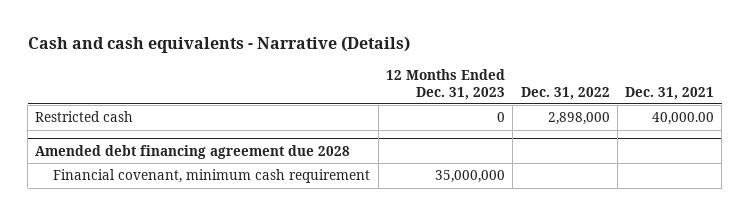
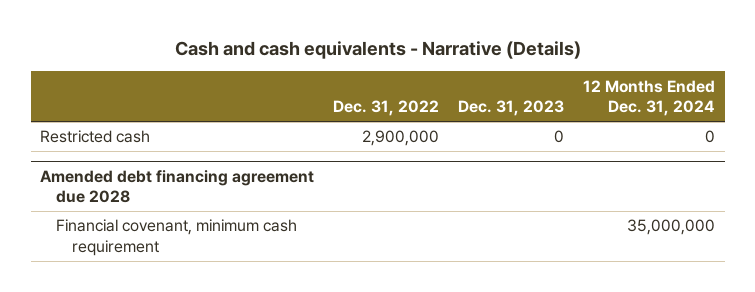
- | 12 Months Ended Dec. 31, 2023 | Dec. 31, 2022 | Dec. 31, 2021
+ | Dec. 31, 2022 | Dec. 31, 2023 | 12 Months Ended Dec. 31, 2024
- Restricted cash | 0 | 2,898,000 | 40,000.00
+ Restricted cash | 2,900,000 | 0 | 0

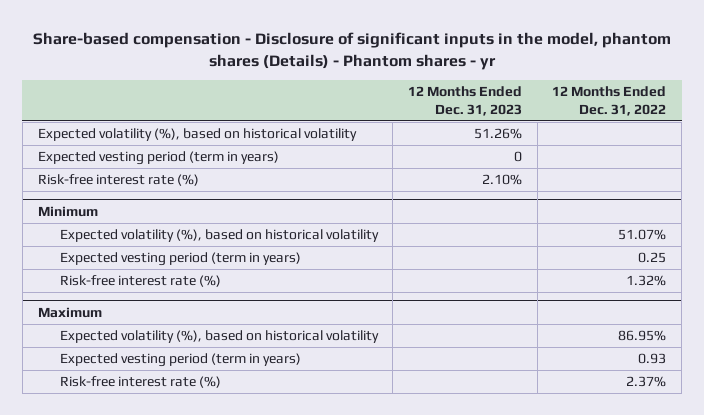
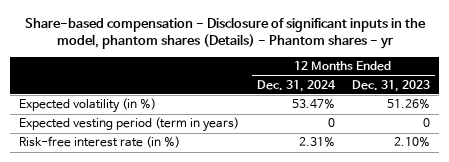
- | 12 Months Ended Dec. 31, 2023 | 12 Months Ended Dec. 31, 2022
+ | 12 Months Ended Dec. 31, 2024 | 12 Months Ended Dec. 31, 2023
- Expected volatility (%), based on historical volatility | 51.26% |
+ Expected volatility (in %) | 53.47% | 51.26%
- Risk-free interest rate (%) | 2.10% |
- Minimum
- Expected volatility (%), based on historical volatility | | 51.07%
- Expected vesting period (term in years) | | 0.25
- Risk-free interest rate (%) | | 1.32%
- Maximum
- Expected volatility (%), based on historical volatility | | 86.95%
- Expected vesting period (term in years) | | 0.93
- Risk-free interest rate (%) | | 2.37%
+ Risk-free interest rate (in %) | 2.31% | 2.10%

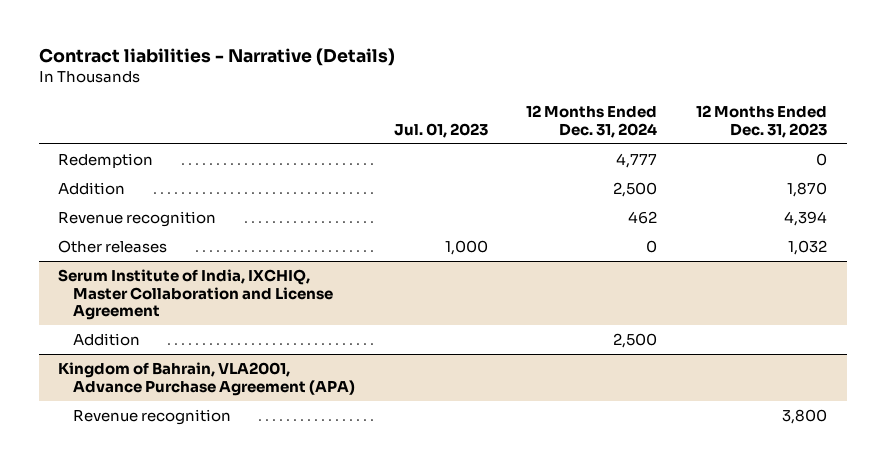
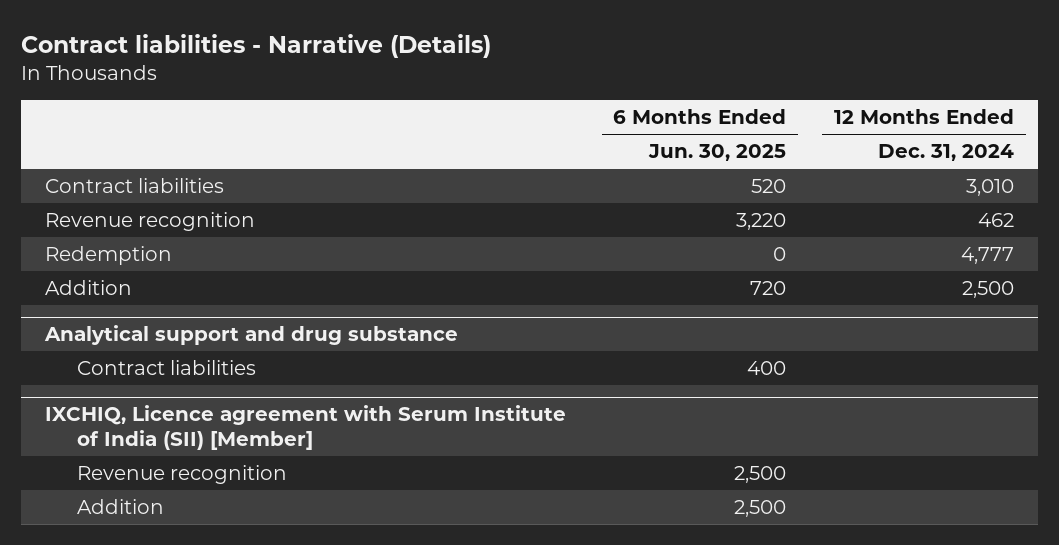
- | Jul. 01, 2023 | 12 Months Ended Dec. 31, 2024 | 12 Months Ended Dec. 31, 2023
+ | 6 Months Ended Jun. 30, 2025 | 12 Months Ended Dec. 31, 2024
+ Contract liabilities | 520 | 3,010
moved up: Revenue recognition | 3,220 | 462
- Other releases | 1,000 | 0 | 1,032
- Serum Institute of India, IXCHIQ, Master Collaboration and License Agreement
- Addition | | 2,500 |
- Kingdom of Bahrain, VLA2001, Advance Purchase Agreement (APA)
- Revenue recognition | | | 3,800
+ Analytical support and drug substance
+ Contract liabilities | 400 |
+ IXCHIQ, Licence agreement with Serum Institute of India (SII) [Member]
+ Revenue recognition | 2,500 |
+ Addition | 2,500 |

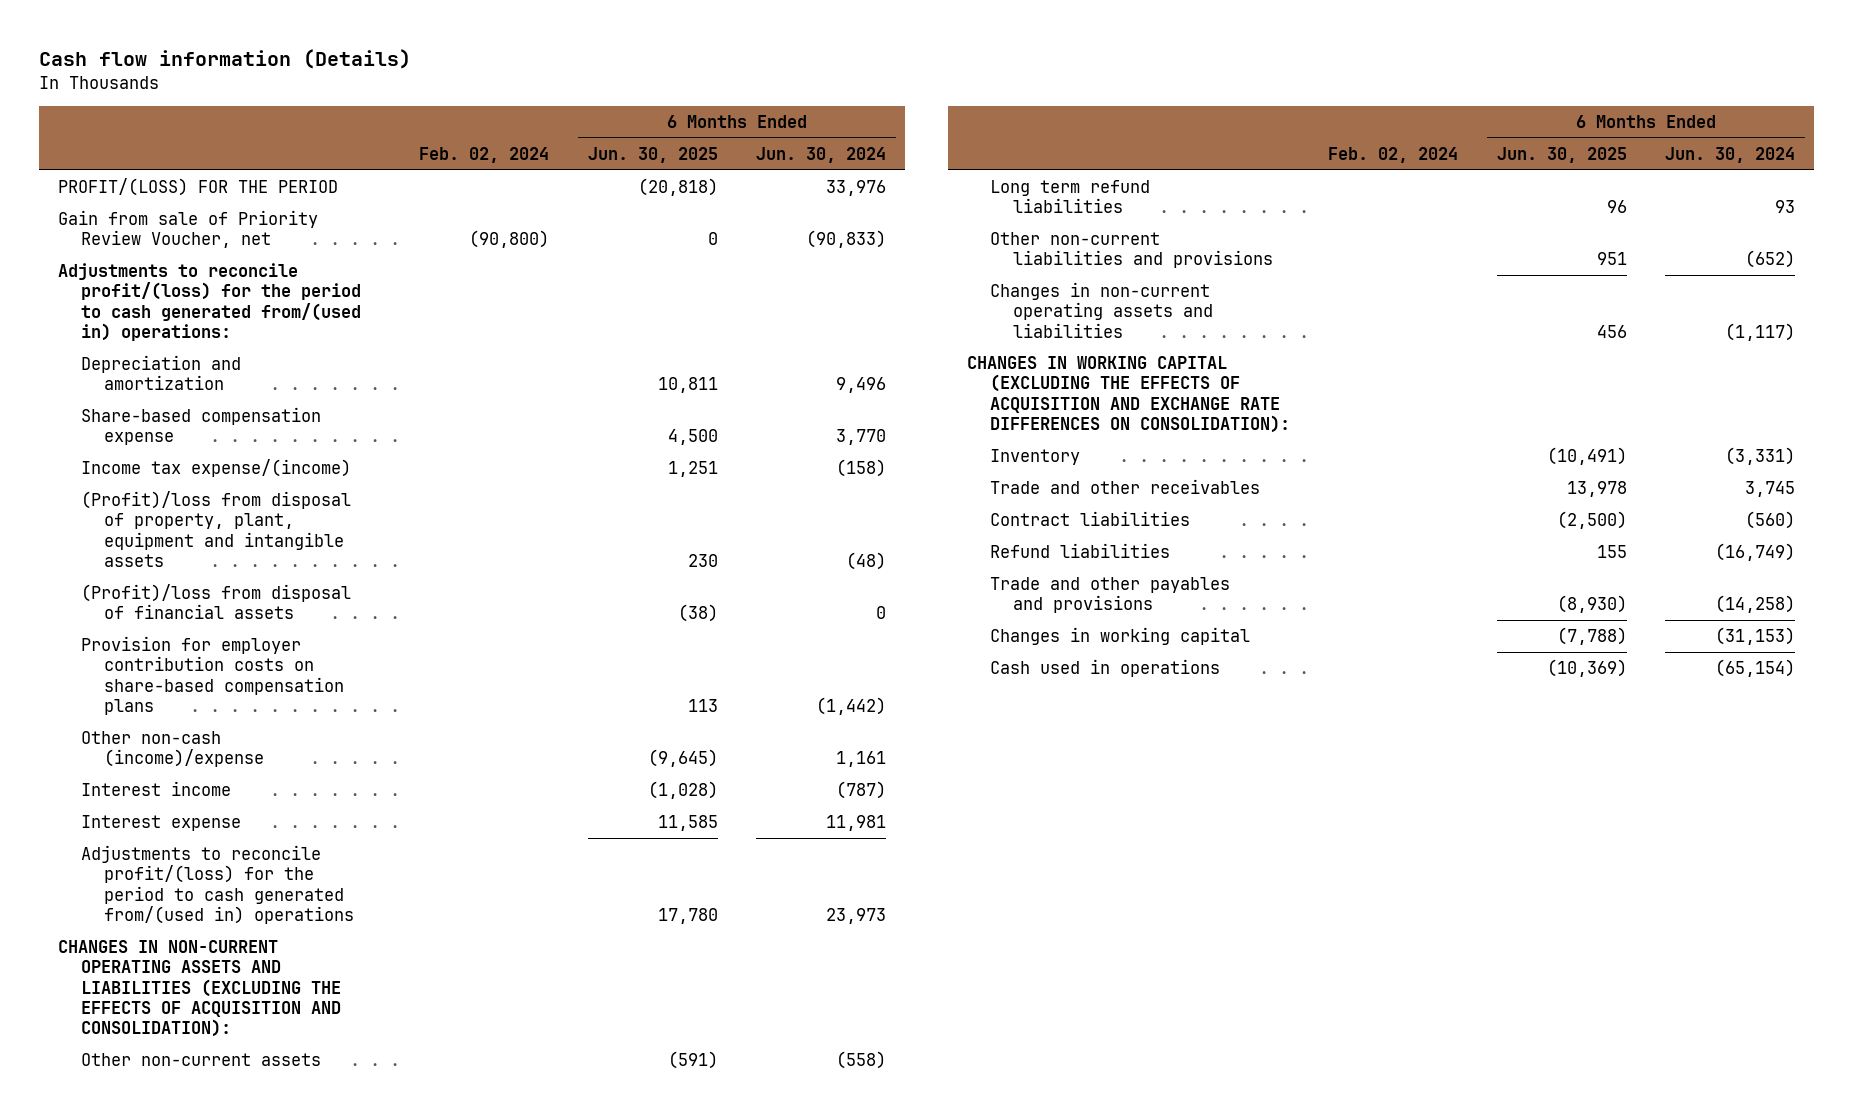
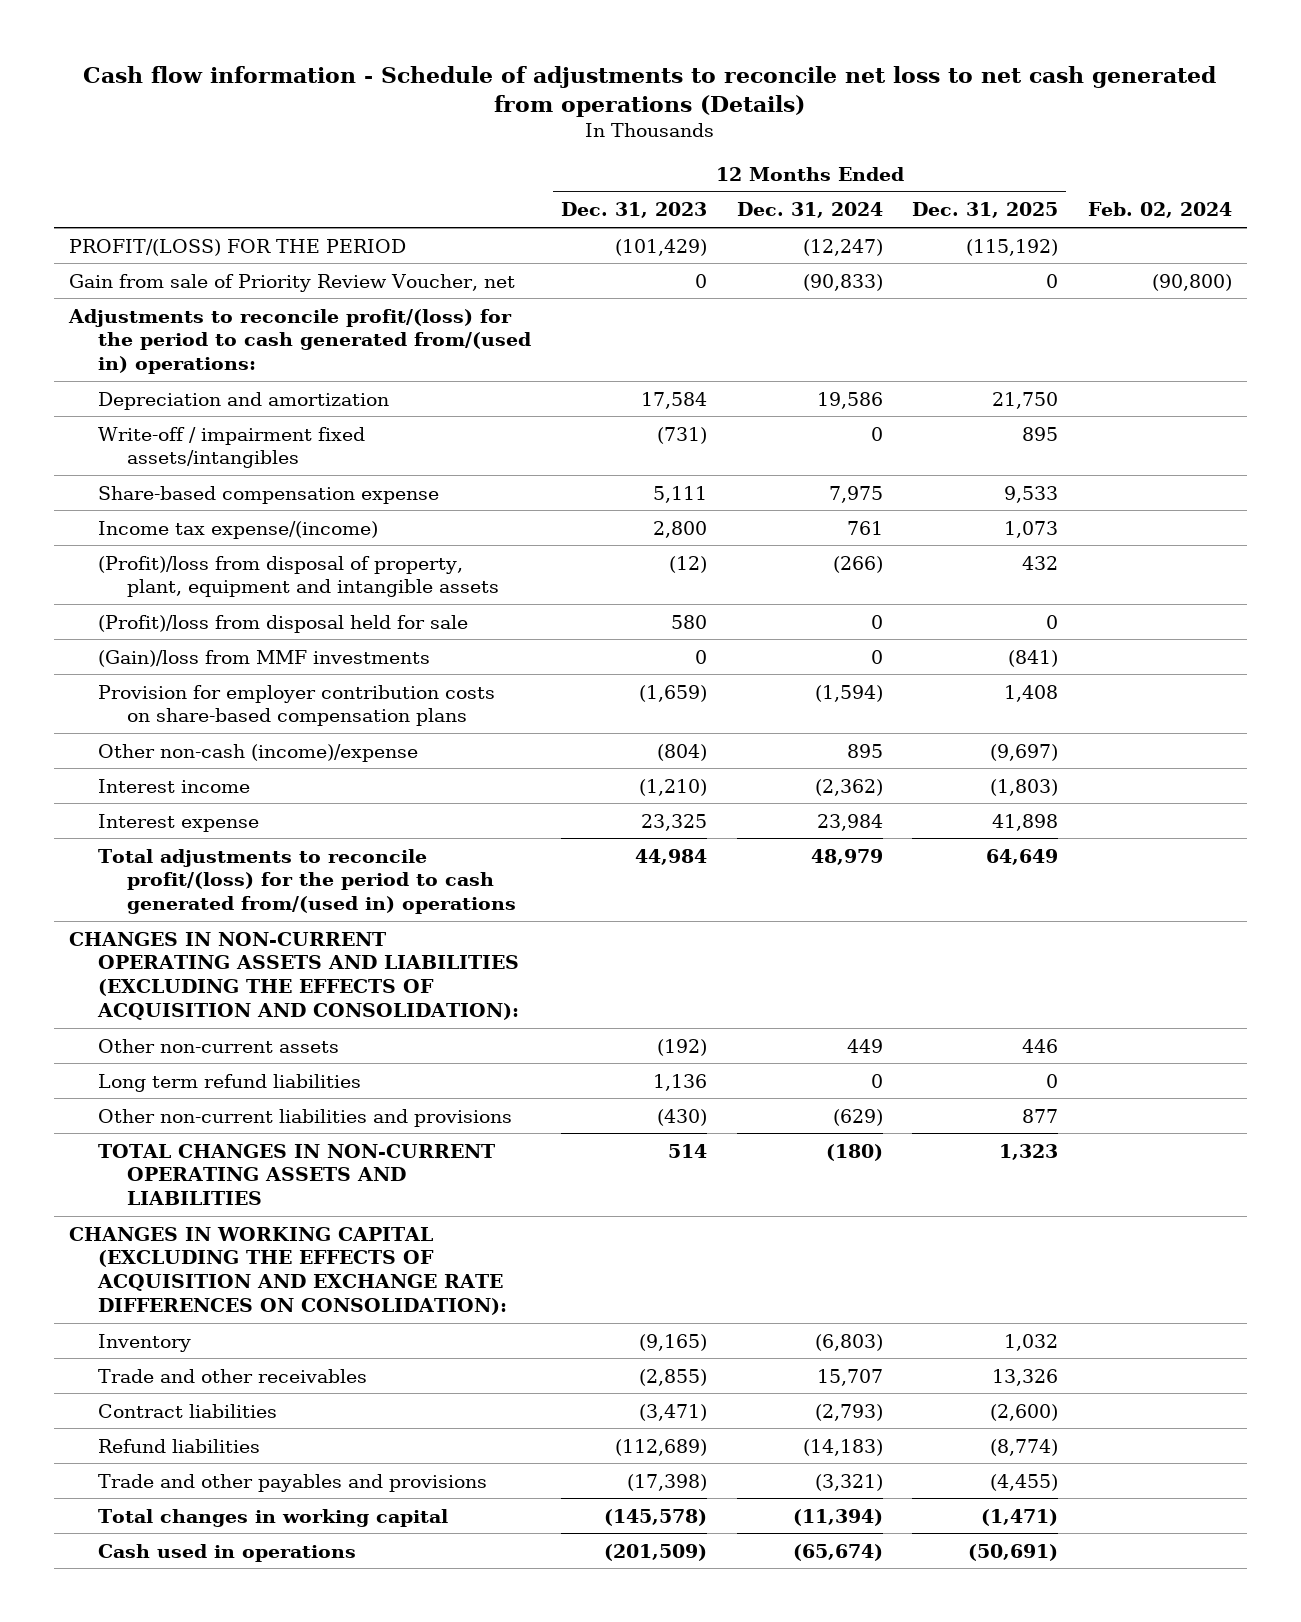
- Cash flow information (Details)
+ Cash flow information - Schedule of adjustments to reconcile net loss to net cash generated from operations (Details)
- | Feb. 02, 2024 | 6 Months Ended Jun. 30, 2025 | 6 Months Ended Jun. 30, 2024
+ | 12 Months Ended Dec. 31, 2023 | 12 Months Ended Dec. 31, 2024 | 12 Months Ended Dec. 31, 2025 | Feb. 02, 2024
+ Write-off / impairment fixed assets/intangibles | (731) | 0 | 895 |
- (Profit)/loss from disposal of financial assets | | (38) | 0
+ (Profit)/loss from disposal held for sale | 580 | 0 | 0 |
+ (Gain)/loss from MMF investments | 0 | 0 | (841) |
- Adjustments to reconcile profit/(loss) for the period to cash generated from/(used in) operations | | 17,780 | 23,973
+ Total adjustments to reconcile profit/(loss) for the period to cash generated from/(used in) operations | 44,984 | 48,979 | 64,649 |
- Changes in non-current operating assets and liabilities | | 456 | (1,117)
+ TOTAL CHANGES IN NON-CURRENT OPERATING ASSETS AND LIABILITIES | 514 | (180) | 1,323 |
- Changes in working capital | | (7,788) | (31,153)
+ Total changes in working capital | (145,578) | (11,394) | (1,471) |

